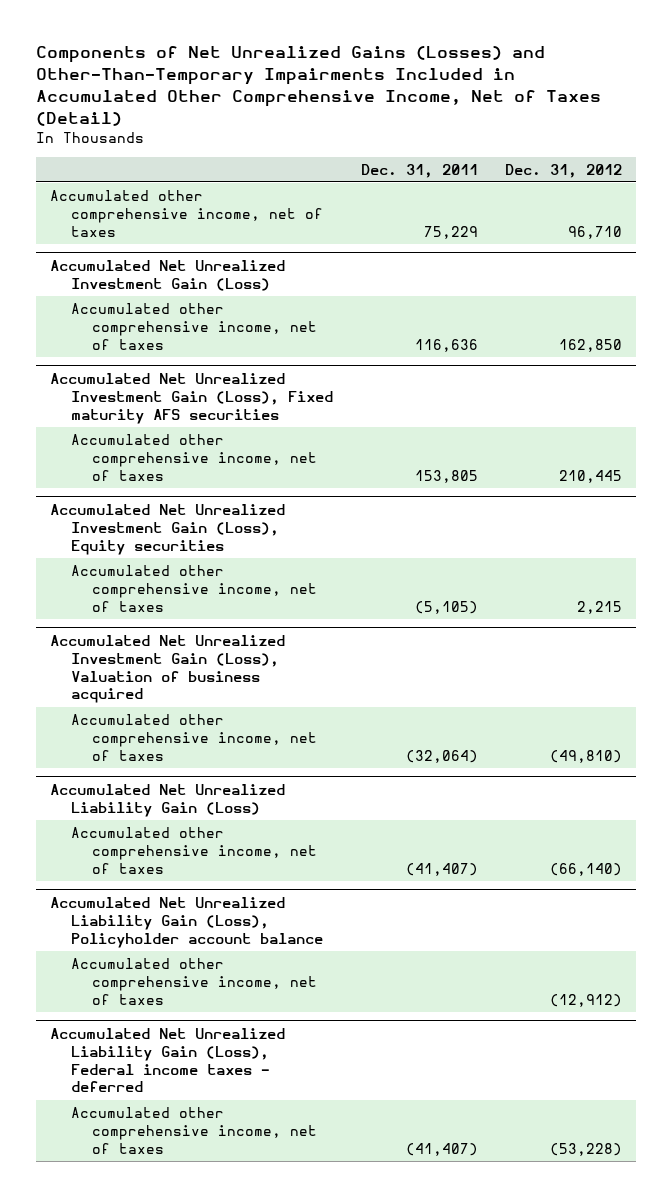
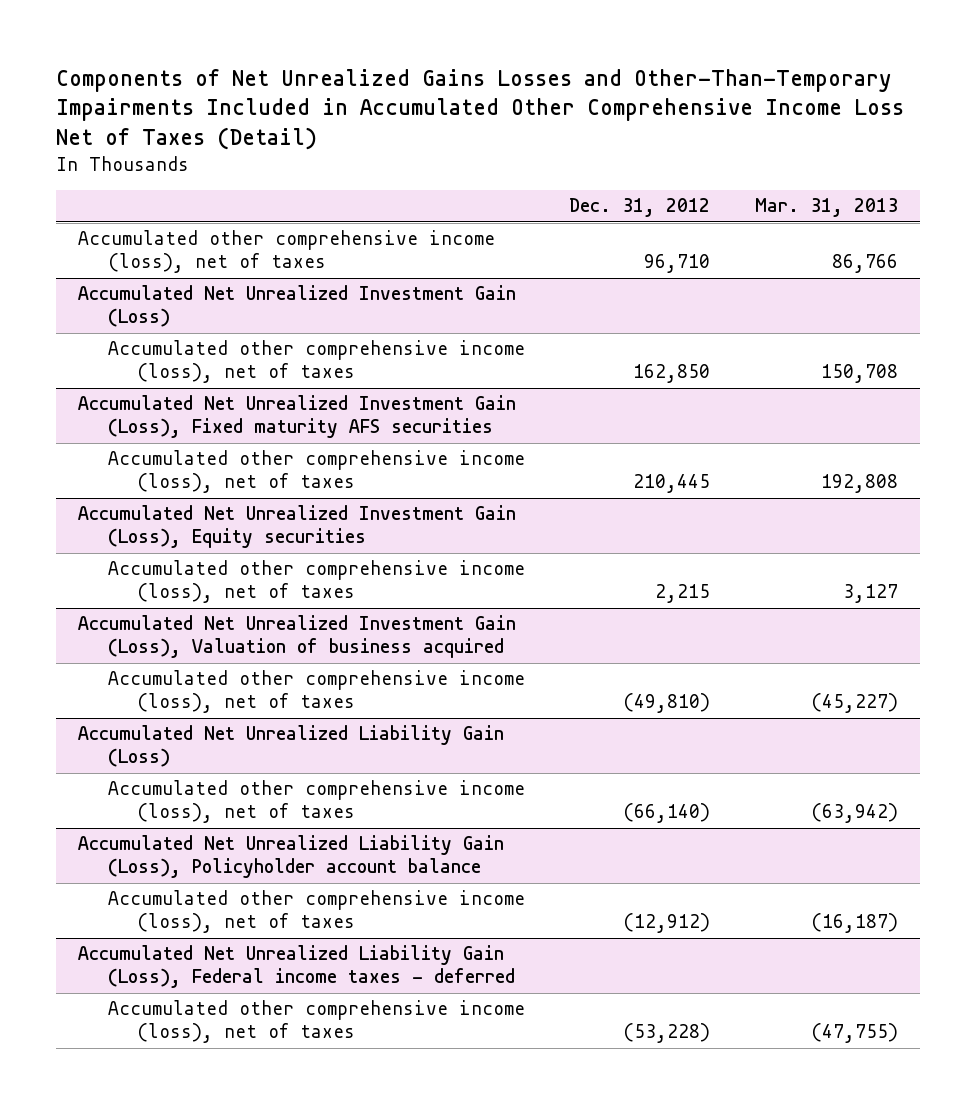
- Components of Net Unrealized Gains (Losses) and Other-Than-Temporary Impairments Included in Accumulated Other Comprehensive Income, Net of Taxes (Detail)
+ Components of Net Unrealized Gains Losses and Other-Than-Temporary Impairments Included in Accumulated Other Comprehensive Income Loss Net of Taxes (Detail)
- | Dec. 31, 2011 | Dec. 31, 2012
+ | Dec. 31, 2012 | Mar. 31, 2013
- Accumulated other comprehensive income, net of taxes | 75,229 | 96,710
+ Accumulated other comprehensive income (loss), net of taxes | 96,710 | 86,766
@ Accumulated Net Unrealized Investment Gain (Loss)
- Accumulated other comprehensive income, net of taxes | 116,636 | 162,850
+ Accumulated other comprehensive income (loss), net of taxes | 162,850 | 150,708
@ Accumulated Net Unrealized Investment Gain (Loss), Fixed maturity AFS securities
- Accumulated other comprehensive income, net of taxes | 153,805 | 210,445
+ Accumulated other comprehensive income (loss), net of taxes | 210,445 | 192,808
@ Accumulated Net Unrealized Investment Gain (Loss), Equity securities
- Accumulated other comprehensive income, net of taxes | (5,105) | 2,215
+ Accumulated other comprehensive income (loss), net of taxes | 2,215 | 3,127
@ Accumulated Net Unrealized Investment Gain (Loss), Valuation of business acquired
- Accumulated other comprehensive income, net of taxes | (32,064) | (49,810)
+ Accumulated other comprehensive income (loss), net of taxes | (49,810) | (45,227)
@ Accumulated Net Unrealized Liability Gain (Loss)
- Accumulated other comprehensive income, net of taxes | (41,407) | (66,140)
+ Accumulated other comprehensive income (loss), net of taxes | (66,140) | (63,942)
@ Accumulated Net Unrealized Liability Gain (Loss), Policyholder account balance
- Accumulated other comprehensive income, net of taxes | | (12,912)
+ Accumulated other comprehensive income (loss), net of taxes | (12,912) | (16,187)
@ Accumulated Net Unrealized Liability Gain (Loss), Federal income taxes - deferred
- Accumulated other comprehensive income, net of taxes | (41,407) | (53,228)
+ Accumulated other comprehensive income (loss), net of taxes | (53,228) | (47,755)

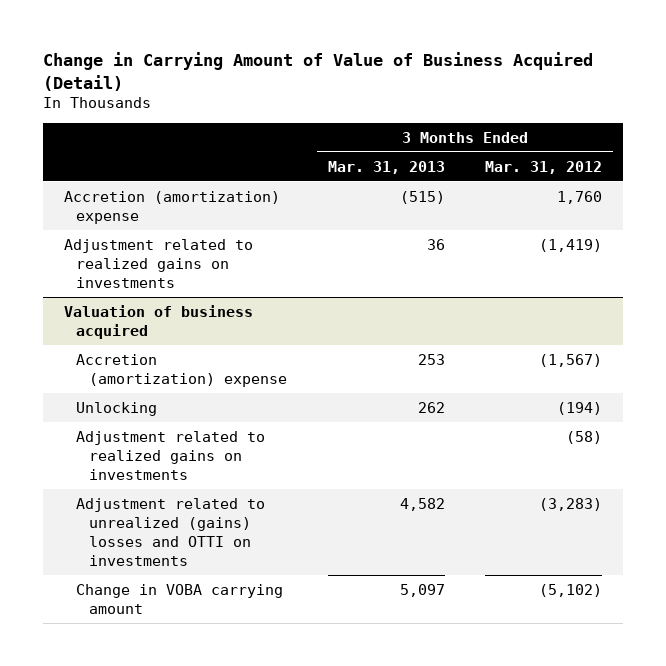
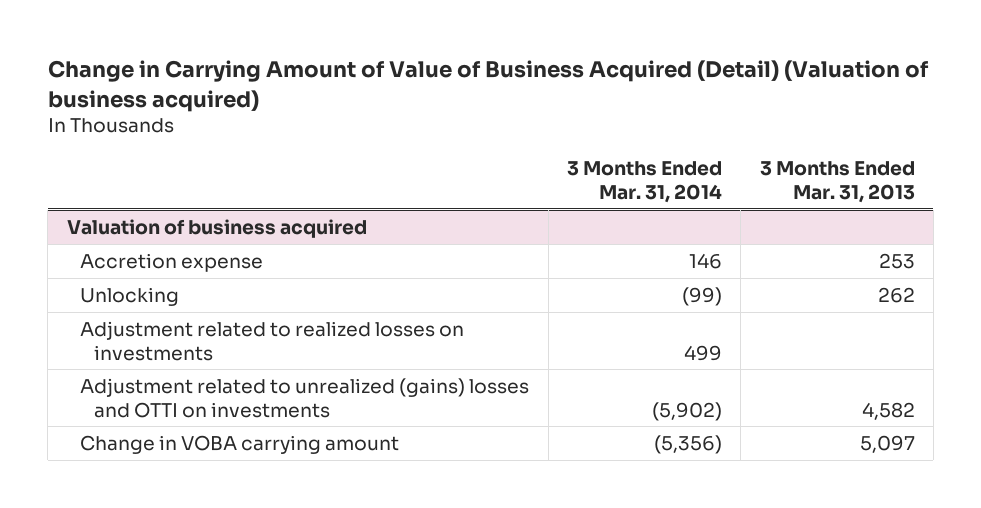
- Change in Carrying Amount of Value of Business Acquired (Detail)
+ Change in Carrying Amount of Value of Business Acquired (Detail) (Valuation of business acquired)
- | 3 Months Ended Mar. 31, 2013 | 3 Months Ended Mar. 31, 2012
+ | 3 Months Ended Mar. 31, 2014 | 3 Months Ended Mar. 31, 2013
- Accretion (amortization) expense | (515) | 1,760
- Adjustment related to realized gains on investments | 36 | (1,419)
@ Valuation of business acquired
- Accretion (amortization) expense | 253 | (1,567)
+ Accretion expense | 146 | 253
- Adjustment related to realized gains on investments | | (58)
+ Adjustment related to realized losses on investments | 499 |

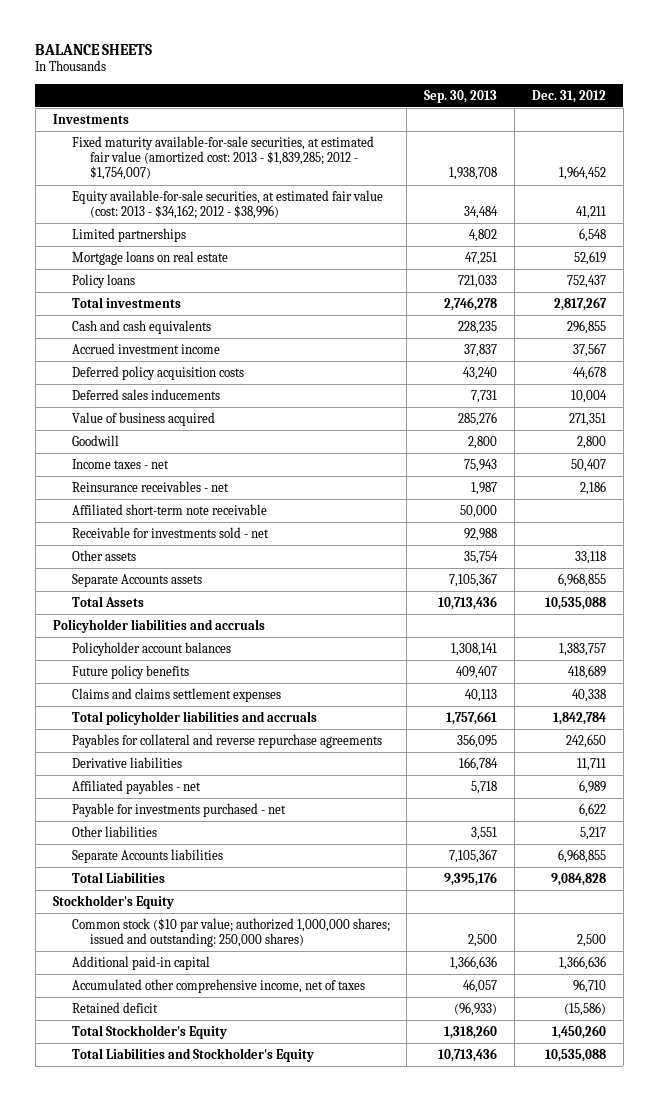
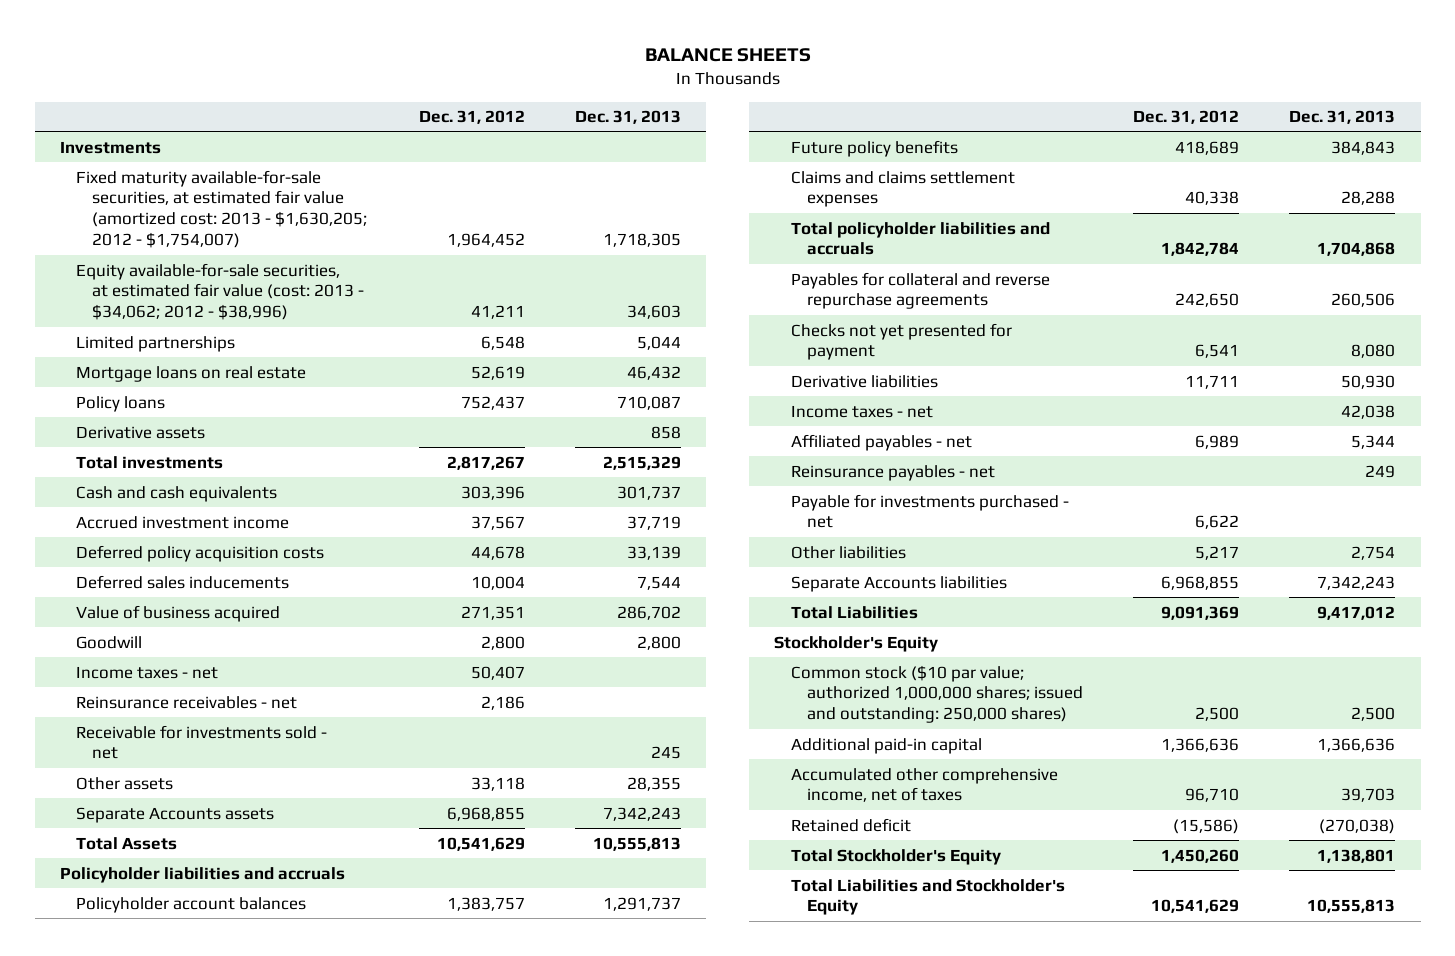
- | Sep. 30, 2013 | Dec. 31, 2012
+ | Dec. 31, 2012 | Dec. 31, 2013
- Fixed maturity available-for-sale securities, at estimated fair value (amortized cost: 2013 - $1,839,285; 2012 - $1,754,007) | 1,938,708 | 1,964,452
- Equity available-for-sale securities, at estimated fair value (cost: 2013 - $34,162; 2012 - $38,996) | 34,484 | 41,211
+ Fixed maturity available-for-sale securities, at estimated fair value (amortized cost: 2013 - $1,630,205; 2012 - $1,754,007) | 1,964,452 | 1,718,305
+ Equity available-for-sale securities, at estimated fair value (cost: 2013 - $34,062; 2012 - $38,996) | 41,211 | 34,603
+ Derivative assets | | 858
- Cash and cash equivalents | 228,235 | 296,855
+ Cash and cash equivalents | 303,396 | 301,737
- Affiliated short-term note receivable | 50,000 |
- Total Assets | 10,713,436 | 10,535,088
+ Total Assets | 10,541,629 | 10,555,813
+ Checks not yet presented for payment | 6,541 | 8,080
+ Income taxes - net | | 42,038
+ Reinsurance payables - net | | 249
- Total Liabilities | 9,395,176 | 9,084,828
+ Total Liabilities | 9,091,369 | 9,417,012
- Total Liabilities and Stockholder's Equity | 10,713,436 | 10,535,088
+ Total Liabilities and Stockholder's Equity | 10,541,629 | 10,555,813

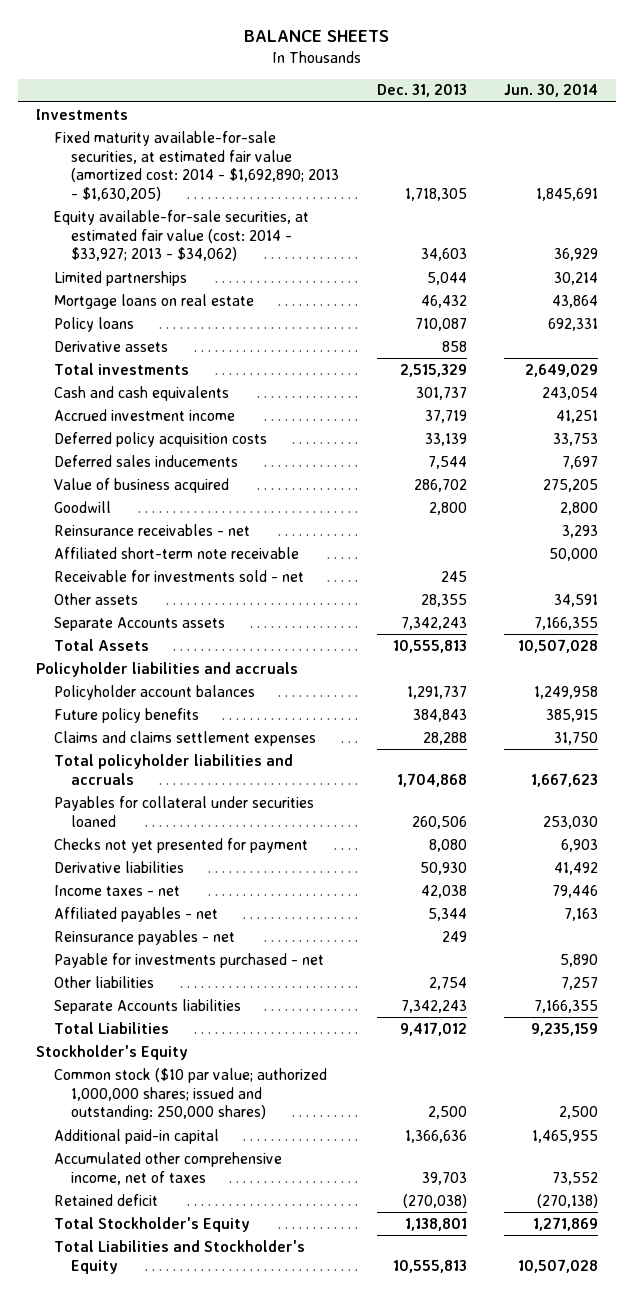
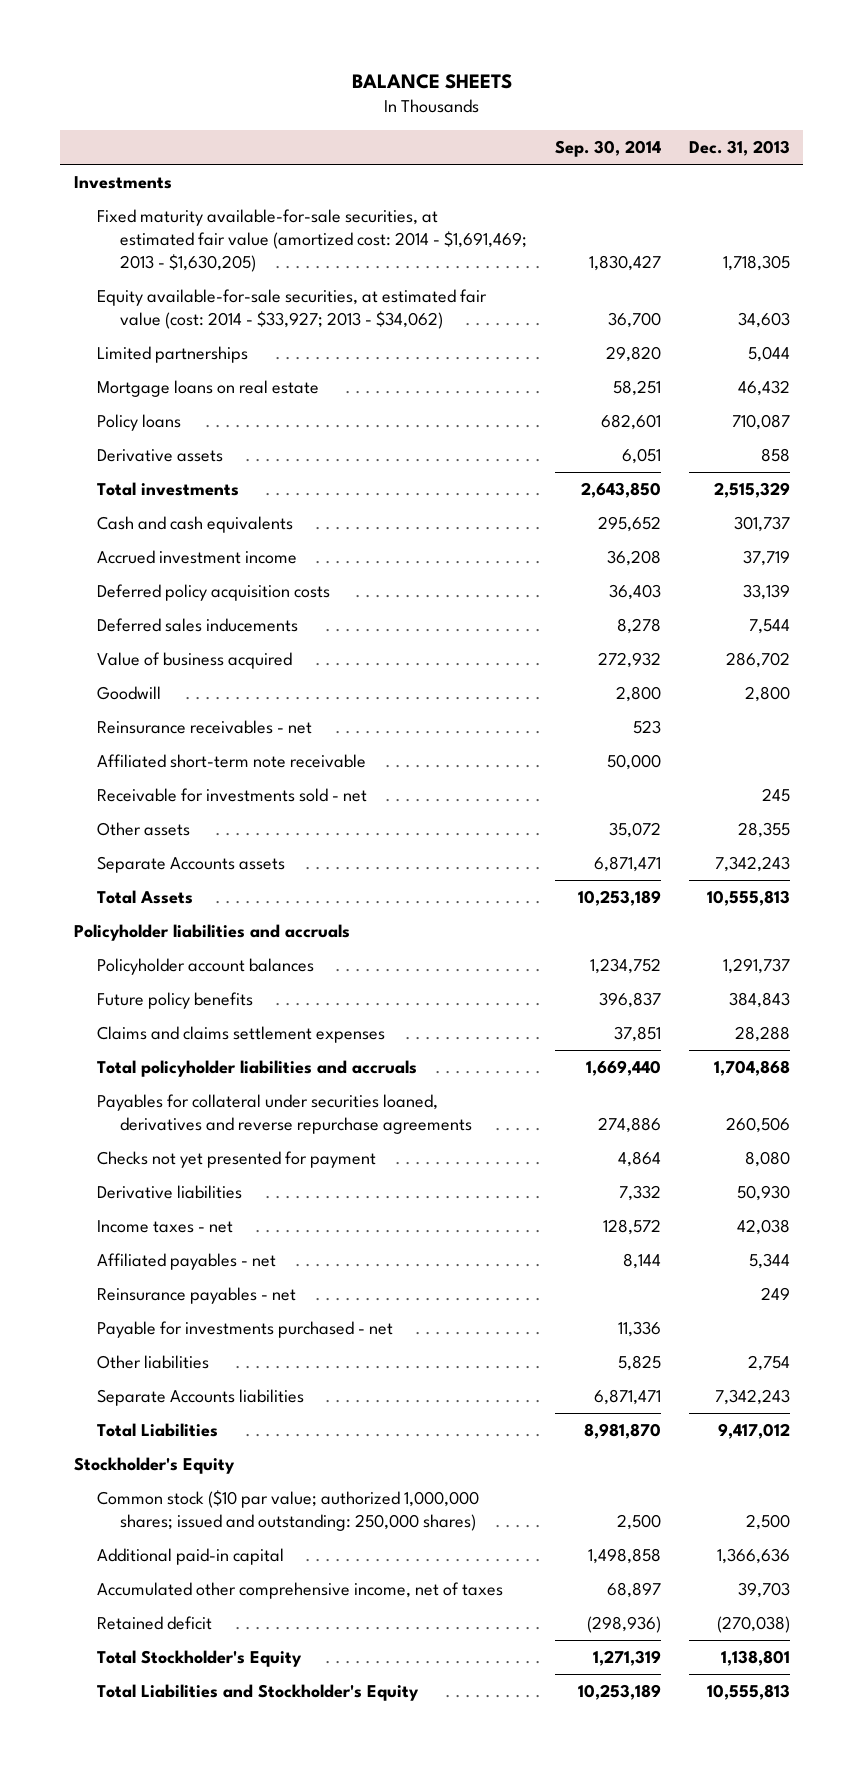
- | Dec. 31, 2013 | Jun. 30, 2014
+ | Sep. 30, 2014 | Dec. 31, 2013
- Fixed maturity available-for-sale securities, at estimated fair value (amortized cost: 2014 - $1,692,890; 2013 - $1,630,205) | 1,718,305 | 1,845,691
+ Fixed maturity available-for-sale securities, at estimated fair value (amortized cost: 2014 - $1,691,469; 2013 - $1,630,205) | 1,830,427 | 1,718,305
- Payables for collateral under securities loaned | 260,506 | 253,030
+ Payables for collateral under securities loaned, derivatives and reverse repurchase agreements | 274,886 | 260,506

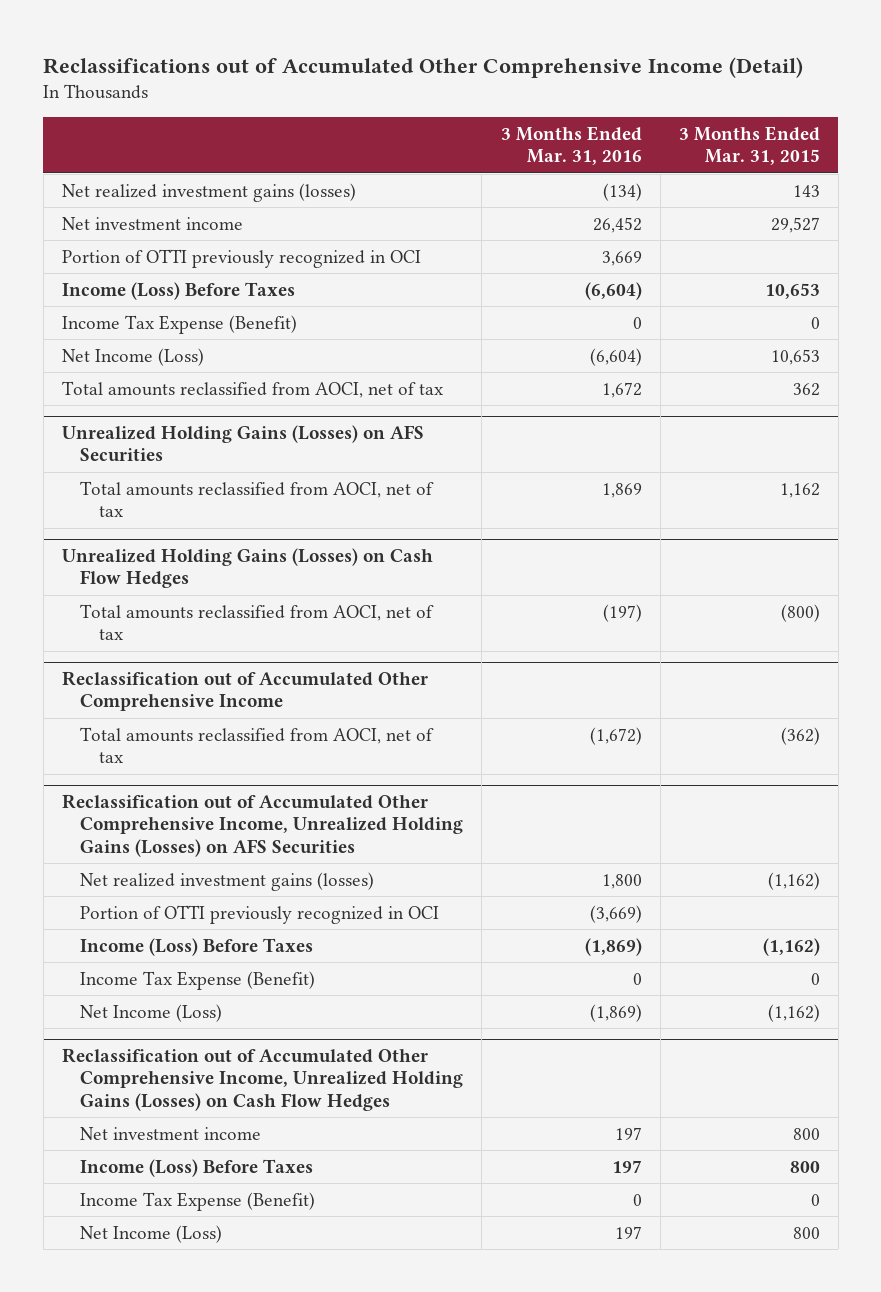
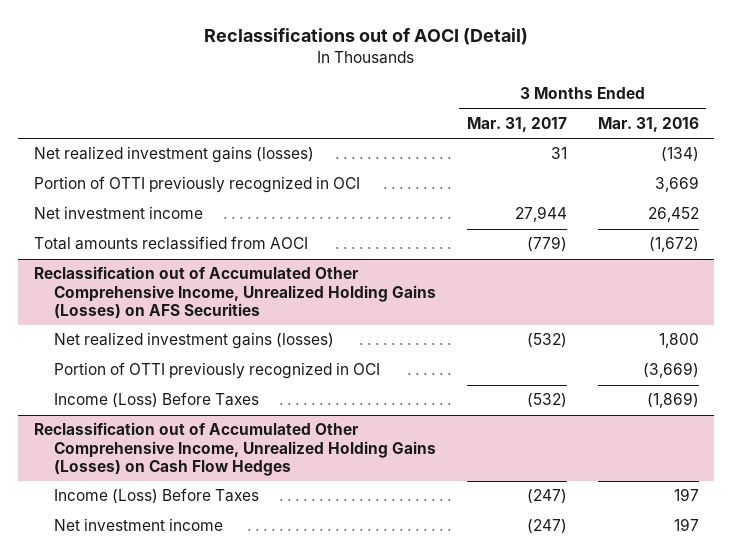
- Reclassifications out of Accumulated Other Comprehensive Income (Detail)
+ Reclassifications out of AOCI (Detail)
- | 3 Months Ended Mar. 31, 2016 | 3 Months Ended Mar. 31, 2015
+ | 3 Months Ended Mar. 31, 2017 | 3 Months Ended Mar. 31, 2016
- Income (Loss) Before Taxes | (6,604) | 10,653
- Income Tax Expense (Benefit) | 0 | 0
- Net Income (Loss) | (6,604) | 10,653
- Total amounts reclassified from AOCI, net of tax | 1,672 | 362
- Unrealized Holding Gains (Losses) on AFS Securities
- Total amounts reclassified from AOCI, net of tax | 1,869 | 1,162
- Unrealized Holding Gains (Losses) on Cash Flow Hedges
- Total amounts reclassified from AOCI, net of tax | (197) | (800)
- Reclassification out of Accumulated Other Comprehensive Income
- Total amounts reclassified from AOCI, net of tax | (1,672) | (362)
moved down: Net investment income | 27,944 | 26,452
+ Total amounts reclassified from AOCI | (779) | (1,672)
@ Reclassification out of Accumulated Other Comprehensive Income, Unrealized Holding Gains (Losses) on AFS Securities
- Income Tax Expense (Benefit) | 0 | 0
- Net Income (Loss) | (1,869) | (1,162)
@ Reclassification out of Accumulated Other Comprehensive Income, Unrealized Holding Gains (Losses) on Cash Flow Hedges
- Income Tax Expense (Benefit) | 0 | 0
- Net Income (Loss) | 197 | 800
moved down: Net investment income | (247) | 197

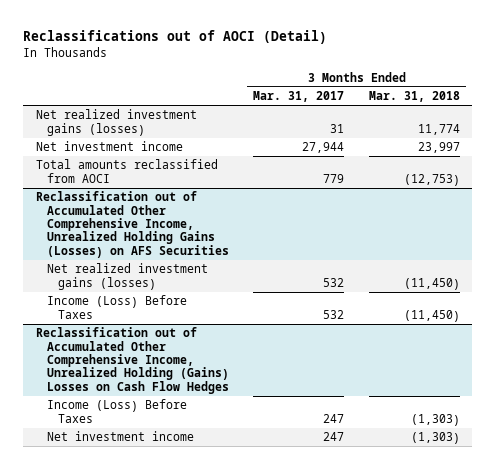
- | 3 Months Ended Mar. 31, 2017 | 3 Months Ended Mar. 31, 2016
+ | 3 Months Ended Mar. 31, 2017 | 3 Months Ended Mar. 31, 2018
- Portion of OTTI previously recognized in OCI | | 3,669
- Total amounts reclassified from AOCI | (779) | (1,672)
+ Total amounts reclassified from AOCI | 779 | (12,753)
@ Reclassification out of Accumulated Other Comprehensive Income, Unrealized Holding Gains (Losses) on AFS Securities
- Net realized investment gains (losses) | (532) | 1,800
- Portion of OTTI previously recognized in OCI | | (3,669)
- Income (Loss) Before Taxes | (532) | (1,869)
- Reclassification out of Accumulated Other Comprehensive Income, Unrealized Holding Gains (Losses) on Cash Flow Hedges
- Income (Loss) Before Taxes | (247) | 197
- Net investment income | (247) | 197
@ Reclassification out of Accumulated Other Comprehensive Income, Unrealized Holding Gains (Losses) on AFS Securities
+ Net realized investment gains (losses) | 532 | (11,450)
+ Income (Loss) Before Taxes | 532 | (11,450)
+ Reclassification out of Accumulated Other Comprehensive Income, Unrealized Holding (Gains) Losses on Cash Flow Hedges
+ Income (Loss) Before Taxes | 247 | (1,303)
+ Net investment income | 247 | (1,303)

